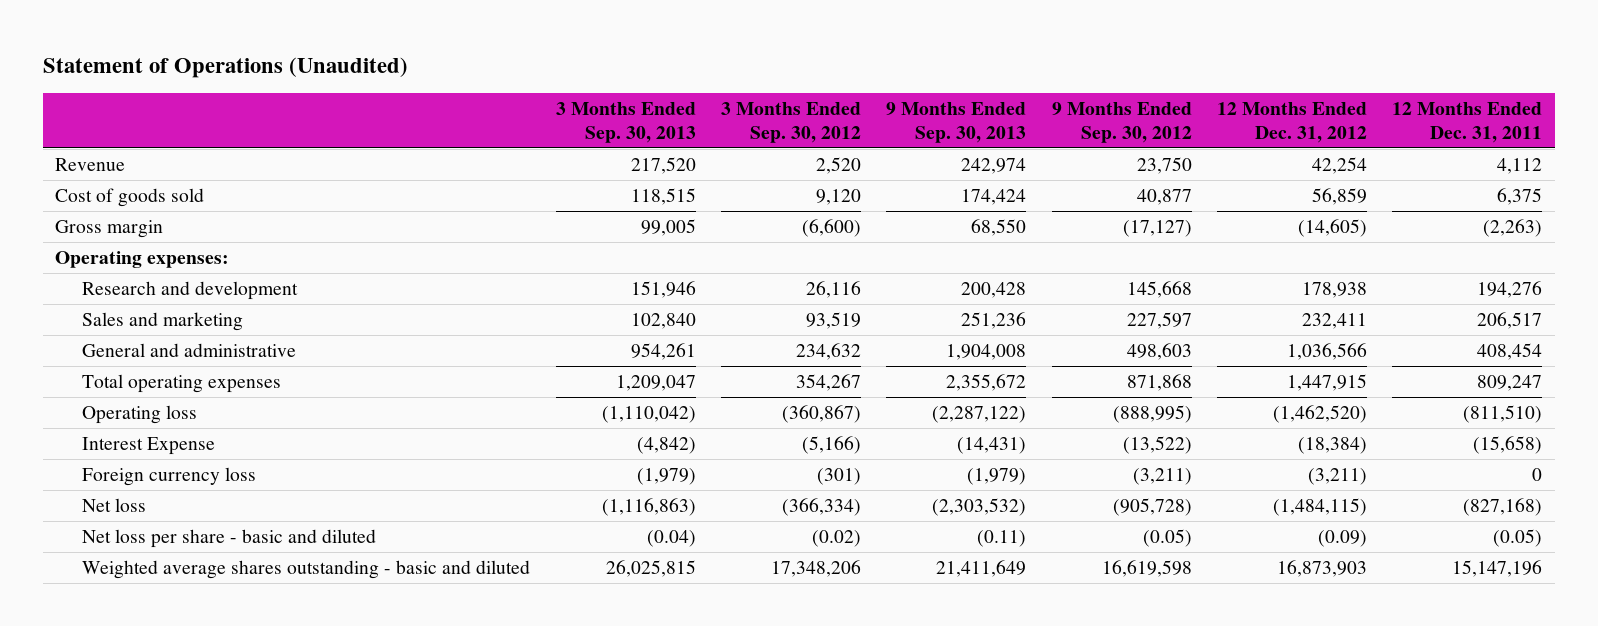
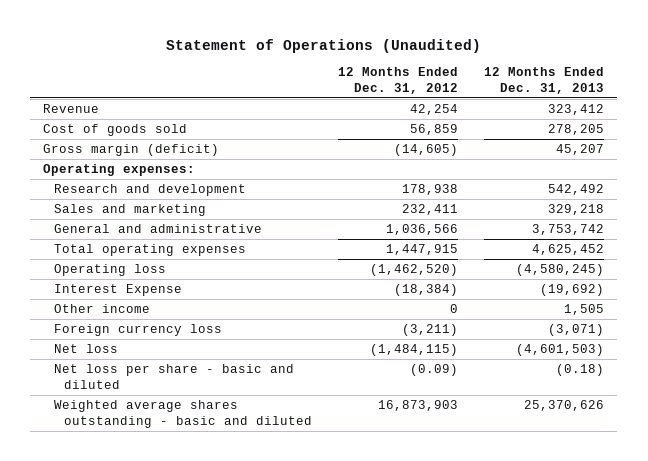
- | 3 Months Ended Sep. 30, 2013 | 3 Months Ended Sep. 30, 2012 | 9 Months Ended Sep. 30, 2013 | 9 Months Ended Sep. 30, 2012 | 12 Months Ended Dec. 31, 2012 | 12 Months Ended Dec. 31, 2011
+ | 12 Months Ended Dec. 31, 2012 | 12 Months Ended Dec. 31, 2013
- Gross margin | 99,005 | (6,600) | 68,550 | (17,127) | (14,605) | (2,263)
+ Gross margin (deficit) | (14,605) | 45,207
+ Other income | 0 | 1,505

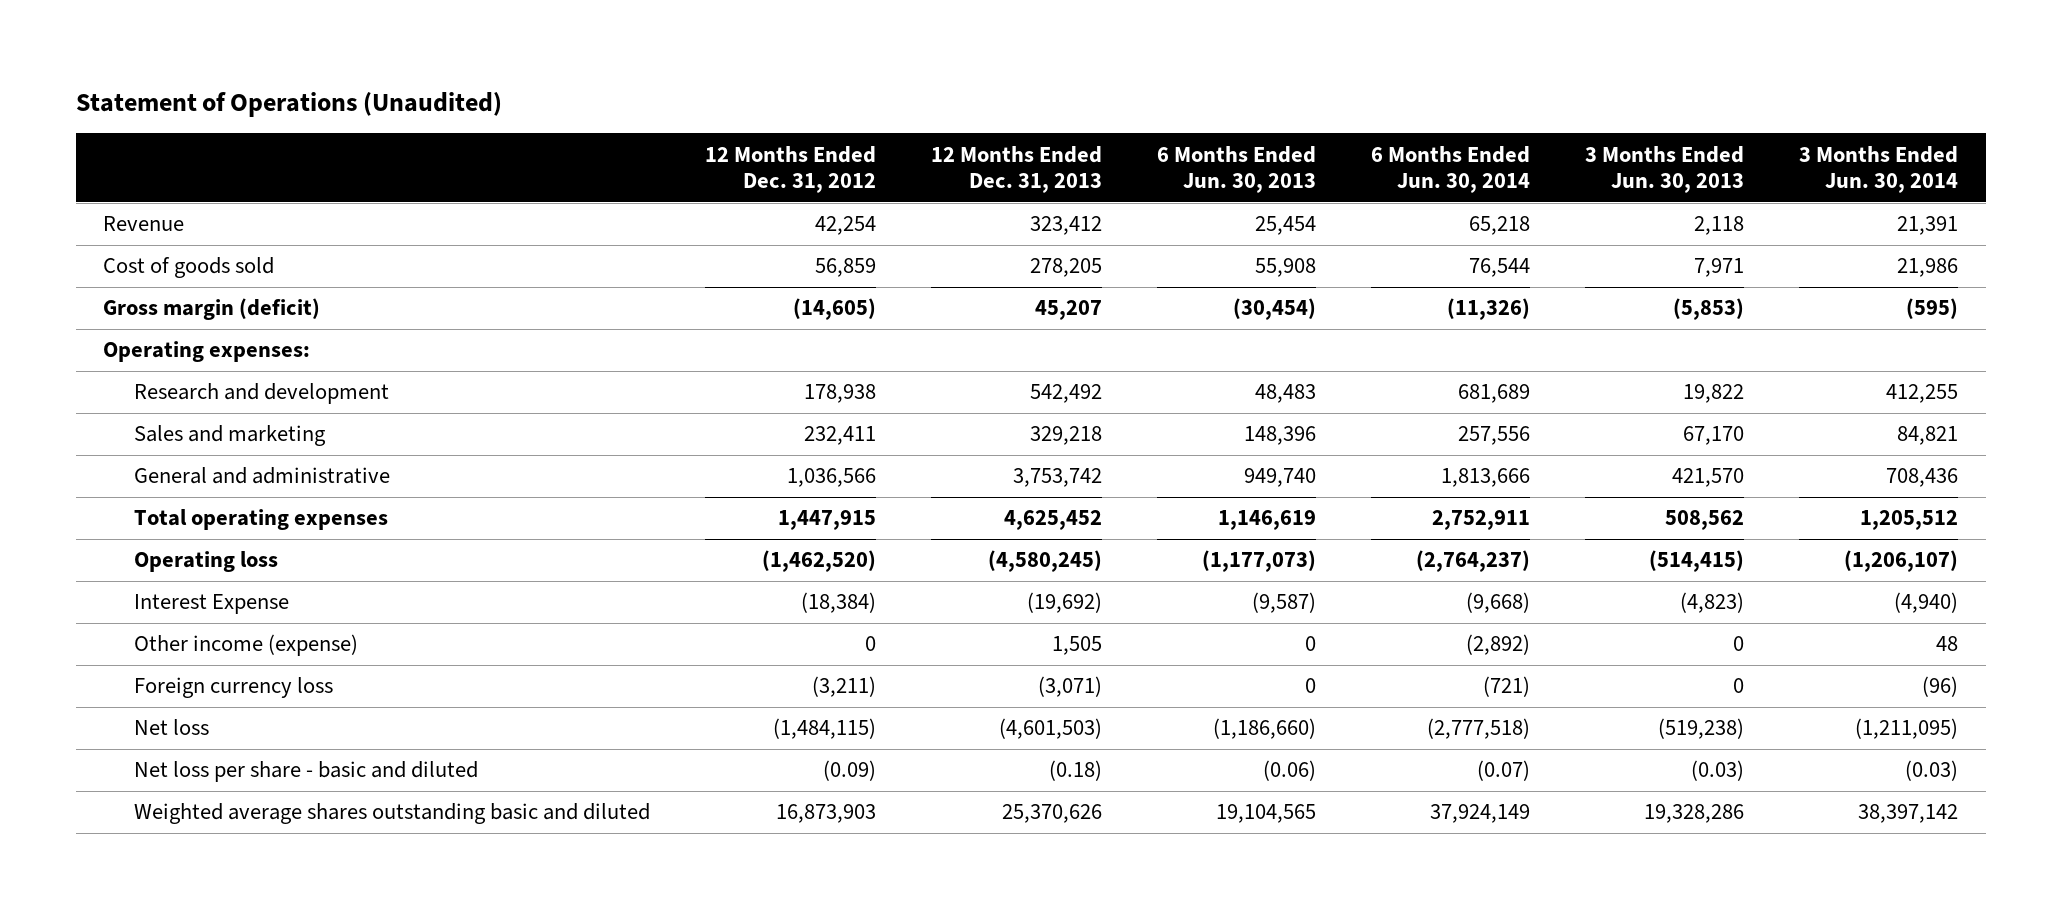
- | 12 Months Ended Dec. 31, 2012 | 12 Months Ended Dec. 31, 2013
+ | 12 Months Ended Dec. 31, 2012 | 12 Months Ended Dec. 31, 2013 | 6 Months Ended Jun. 30, 2013 | 6 Months Ended Jun. 30, 2014 | 3 Months Ended Jun. 30, 2013 | 3 Months Ended Jun. 30, 2014
- Other income | 0 | 1,505
+ Other income (expense) | 0 | 1,505 | 0 | (2,892) | 0 | 48
- Weighted average shares outstanding - basic and diluted | 16,873,903 | 25,370,626
+ Weighted average shares outstanding basic and diluted | 16,873,903 | 25,370,626 | 19,104,565 | 37,924,149 | 19,328,286 | 38,397,142

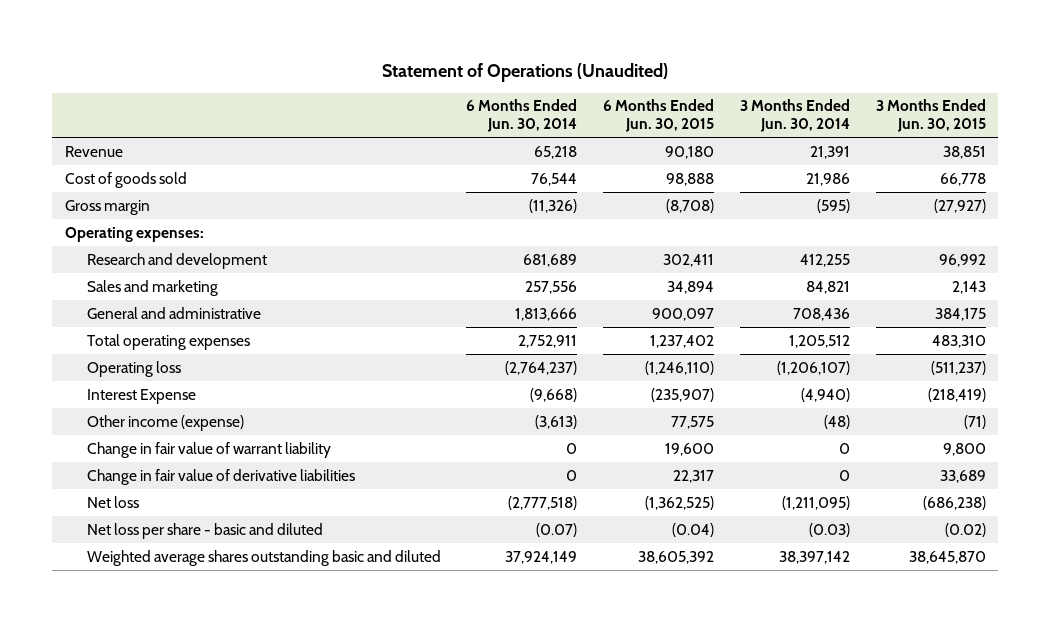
- | 12 Months Ended Dec. 31, 2012 | 12 Months Ended Dec. 31, 2013 | 6 Months Ended Jun. 30, 2013 | 6 Months Ended Jun. 30, 2014 | 3 Months Ended Jun. 30, 2013 | 3 Months Ended Jun. 30, 2014
+ | 6 Months Ended Jun. 30, 2014 | 6 Months Ended Jun. 30, 2015 | 3 Months Ended Jun. 30, 2014 | 3 Months Ended Jun. 30, 2015
- Gross margin (deficit) | (14,605) | 45,207 | (30,454) | (11,326) | (5,853) | (595)
+ Gross margin | (11,326) | (8,708) | (595) | (27,927)
- Other income (expense) | 0 | 1,505 | 0 | (2,892) | 0 | 48
- Foreign currency loss | (3,211) | (3,071) | 0 | (721) | 0 | (96)
+ Other income (expense) | (3,613) | 77,575 | (48) | (71)
+ Change in fair value of warrant liability | 0 | 19,600 | 0 | 9,800
+ Change in fair value of derivative liabilities | 0 | 22,317 | 0 | 33,689

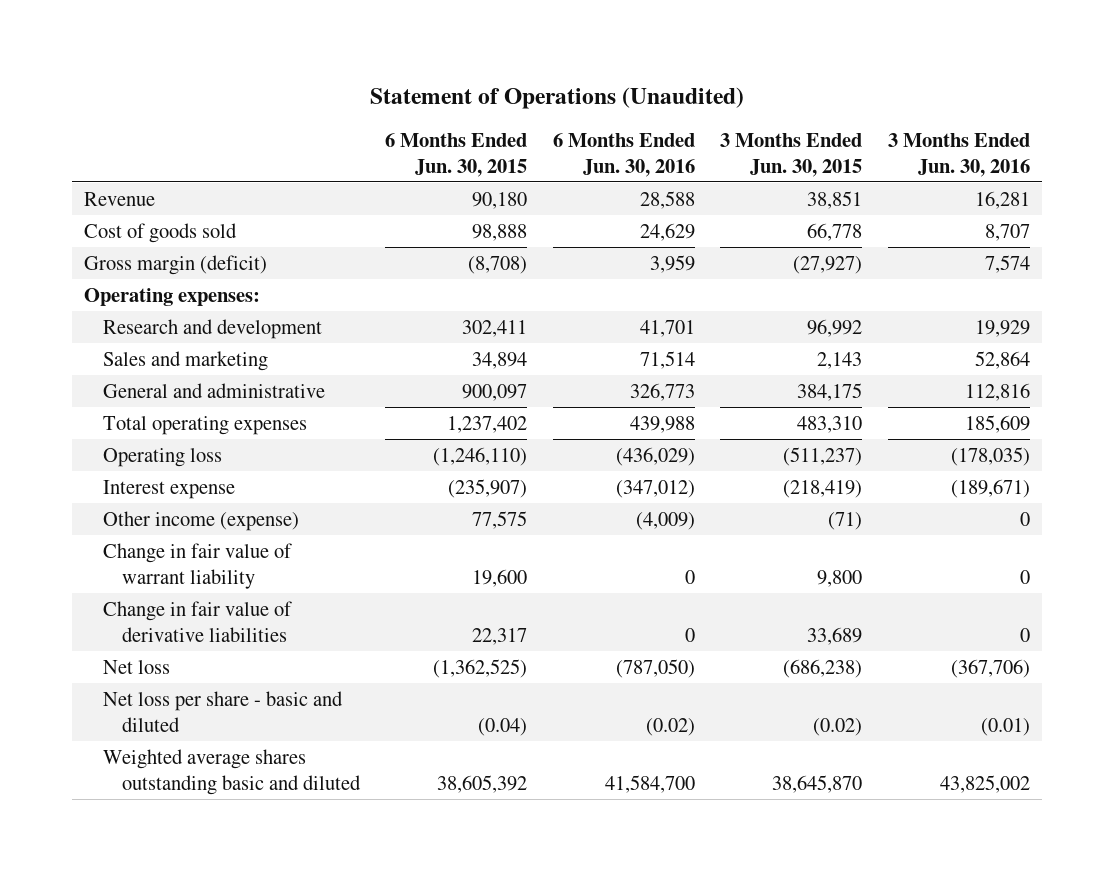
- | 6 Months Ended Jun. 30, 2014 | 6 Months Ended Jun. 30, 2015 | 3 Months Ended Jun. 30, 2014 | 3 Months Ended Jun. 30, 2015
+ | 6 Months Ended Jun. 30, 2015 | 6 Months Ended Jun. 30, 2016 | 3 Months Ended Jun. 30, 2015 | 3 Months Ended Jun. 30, 2016
- Gross margin | (11,326) | (8,708) | (595) | (27,927)
+ Gross margin (deficit) | (8,708) | 3,959 | (27,927) | 7,574
- Interest Expense | (9,668) | (235,907) | (4,940) | (218,419)
+ Interest expense | (235,907) | (347,012) | (218,419) | (189,671)

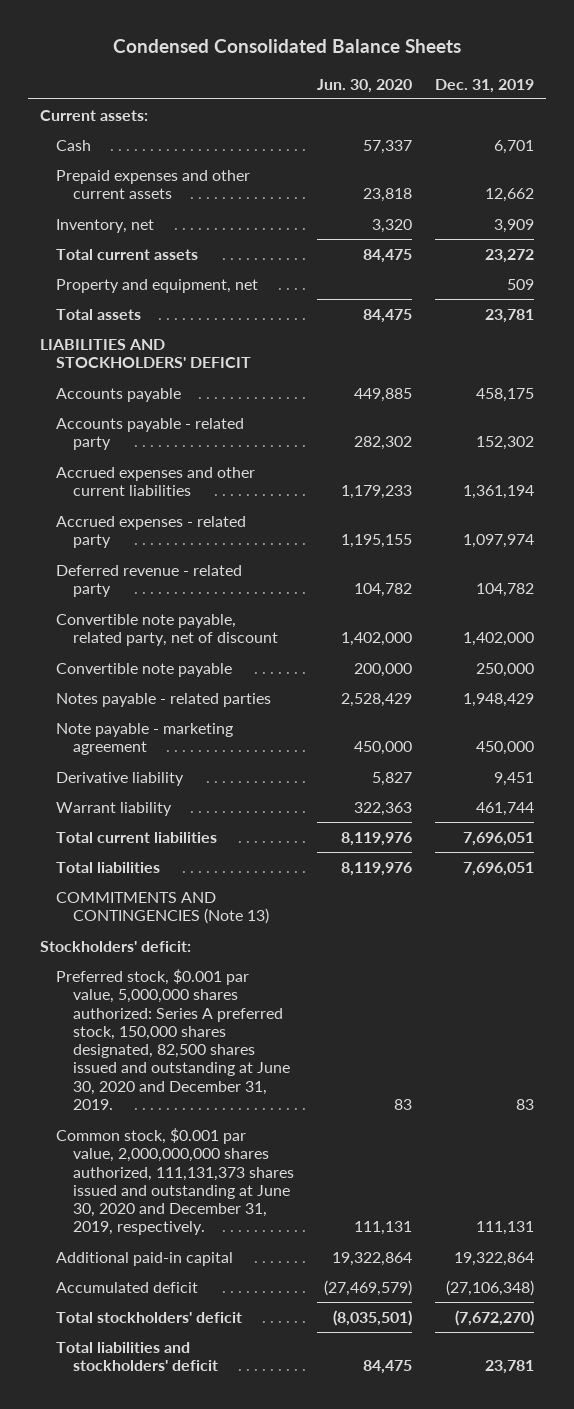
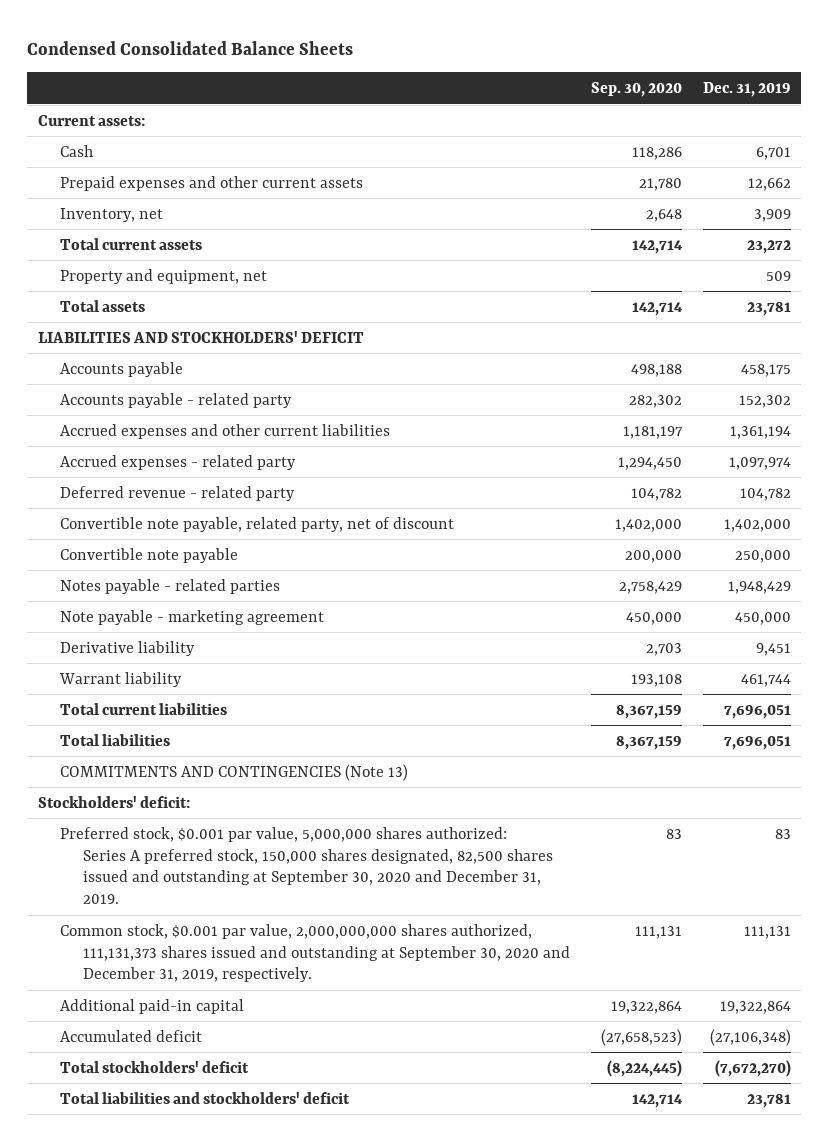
- | Jun. 30, 2020 | Dec. 31, 2019
+ | Sep. 30, 2020 | Dec. 31, 2019
- Preferred stock, $0.001 par value, 5,000,000 shares authorized: Series A preferred stock, 150,000 shares designated, 82,500 shares issued and outstanding at June 30, 2020 and December 31, 2019. | 83 | 83
- Common stock, $0.001 par value, 2,000,000,000 shares authorized, 111,131,373 shares issued and outstanding at June 30, 2020 and December 31, 2019, respectively. | 111,131 | 111,131
+ Preferred stock, $0.001 par value, 5,000,000 shares authorized: Series A preferred stock, 150,000 shares designated, 82,500 shares issued and outstanding at September 30, 2020 and December 31, 2019. | 83 | 83
+ Common stock, $0.001 par value, 2,000,000,000 shares authorized, 111,131,373 shares issued and outstanding at September 30, 2020 and December 31, 2019, respectively. | 111,131 | 111,131

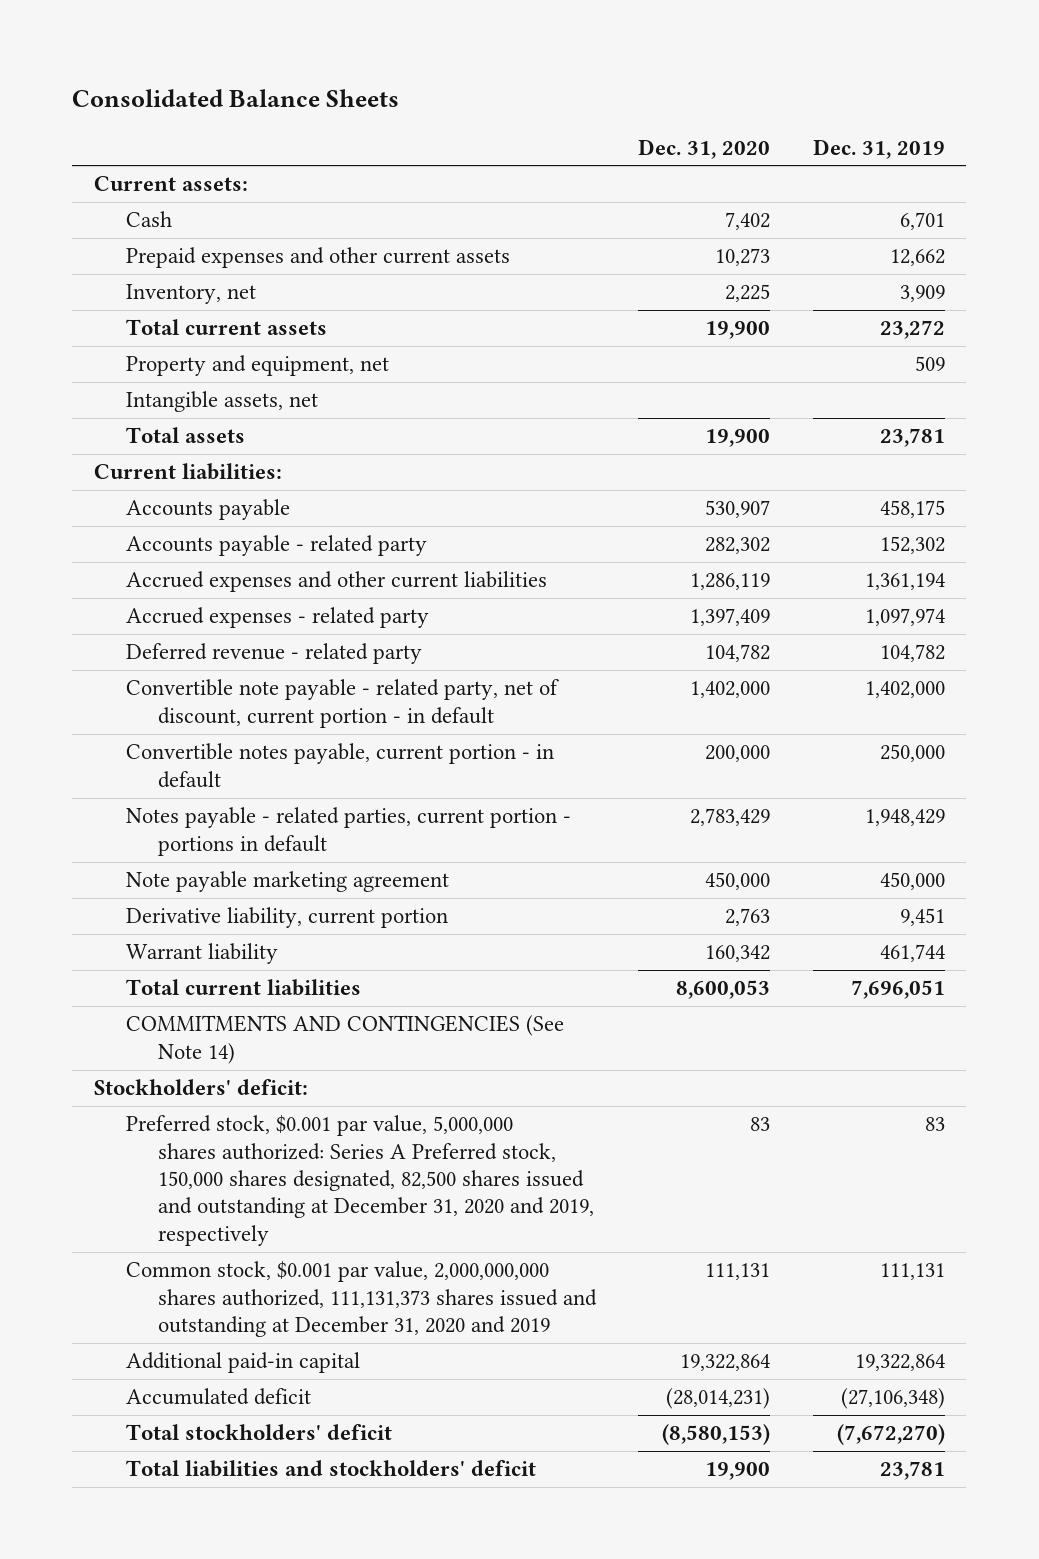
- Condensed Consolidated Balance Sheets
+ Consolidated Balance Sheets
- | Sep. 30, 2020 | Dec. 31, 2019
+ | Dec. 31, 2020 | Dec. 31, 2019
+ Intangible assets, net
- LIABILITIES AND STOCKHOLDERS' DEFICIT
+ Current liabilities:
- Convertible note payable, related party, net of discount | 1,402,000 | 1,402,000
- Convertible note payable | 200,000 | 250,000
- Notes payable - related parties | 2,758,429 | 1,948,429
- Note payable - marketing agreement | 450,000 | 450,000
- Derivative liability | 2,703 | 9,451
+ Convertible note payable - related party, net of discount, current portion - in default | 1,402,000 | 1,402,000
+ Convertible notes payable, current portion - in default | 200,000 | 250,000
+ Notes payable - related parties, current portion - portions in default | 2,783,429 | 1,948,429
+ Note payable marketing agreement | 450,000 | 450,000
+ Derivative liability, current portion | 2,763 | 9,451
- Total liabilities | 8,367,159 | 7,696,051
- COMMITMENTS AND CONTINGENCIES (Note 13)
+ COMMITMENTS AND CONTINGENCIES (See Note 14)
- Preferred stock, $0.001 par value, 5,000,000 shares authorized: Series A preferred stock, 150,000 shares designated, 82,500 shares issued and outstanding at September 30, 2020 and December 31, 2019. | 83 | 83
- Common stock, $0.001 par value, 2,000,000,000 shares authorized, 111,131,373 shares issued and outstanding at September 30, 2020 and December 31, 2019, respectively. | 111,131 | 111,131
+ Preferred stock, $0.001 par value, 5,000,000 shares authorized: Series A Preferred stock, 150,000 shares designated, 82,500 shares issued and outstanding at December 31, 2020 and 2019, respectively | 83 | 83
+ Common stock, $0.001 par value, 2,000,000,000 shares authorized, 111,131,373 shares issued and outstanding at December 31, 2020 and 2019 | 111,131 | 111,131

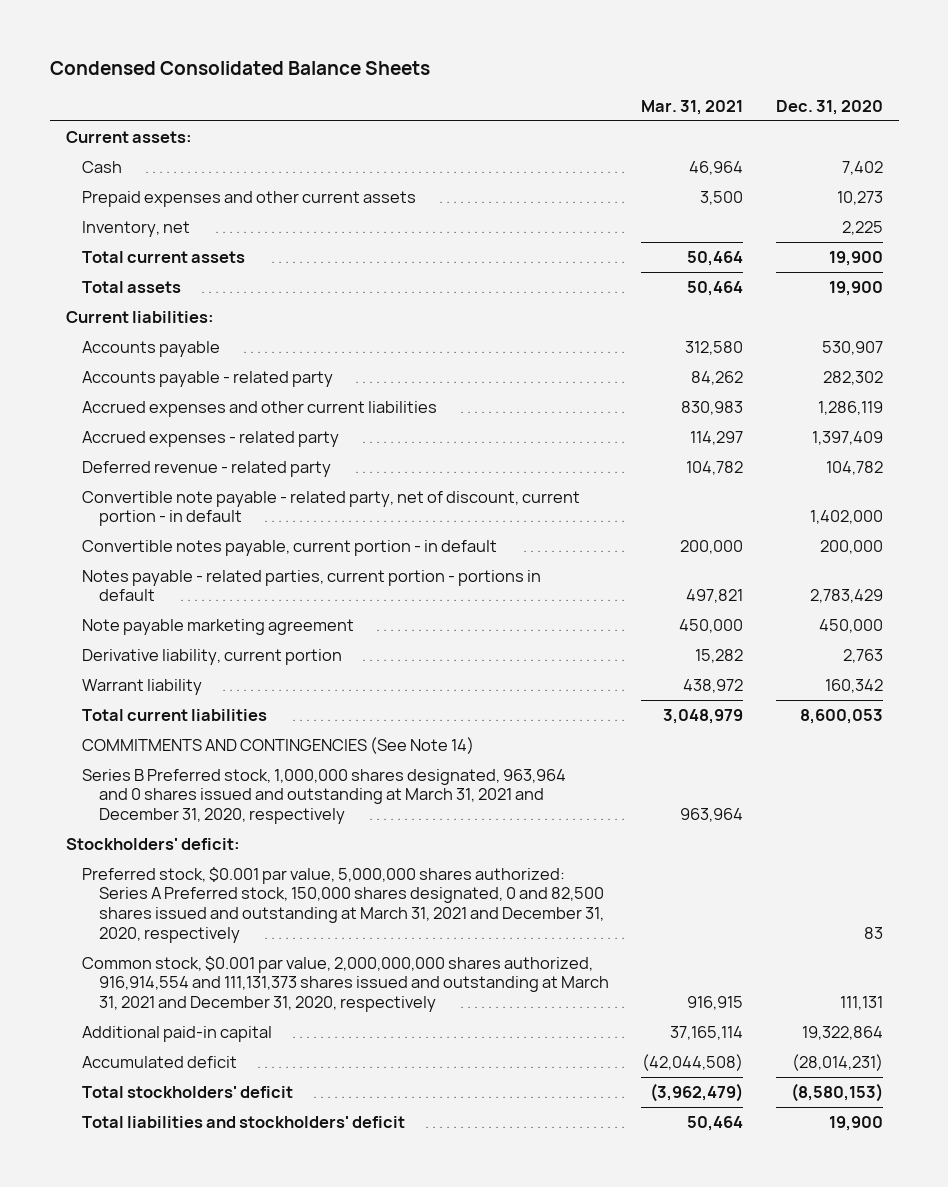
- Consolidated Balance Sheets
+ Condensed Consolidated Balance Sheets
- | Dec. 31, 2020 | Dec. 31, 2019
+ | Mar. 31, 2021 | Dec. 31, 2020
- Property and equipment, net | | 509
- Intangible assets, net
+ Series B Preferred stock, 1,000,000 shares designated, 963,964 and 0 shares issued and outstanding at March 31, 2021 and December 31, 2020, respectively | 963,964 |
- Preferred stock, $0.001 par value, 5,000,000 shares authorized: Series A Preferred stock, 150,000 shares designated, 82,500 shares issued and outstanding at December 31, 2020 and 2019, respectively | 83 | 83
- Common stock, $0.001 par value, 2,000,000,000 shares authorized, 111,131,373 shares issued and outstanding at December 31, 2020 and 2019 | 111,131 | 111,131
+ Preferred stock, $0.001 par value, 5,000,000 shares authorized: Series A Preferred stock, 150,000 shares designated, 0 and 82,500 shares issued and outstanding at March 31, 2021 and December 31, 2020, respectively | | 83
+ Common stock, $0.001 par value, 2,000,000,000 shares authorized, 916,914,554 and 111,131,373 shares issued and outstanding at March 31, 2021 and December 31, 2020, respectively | 916,915 | 111,131

